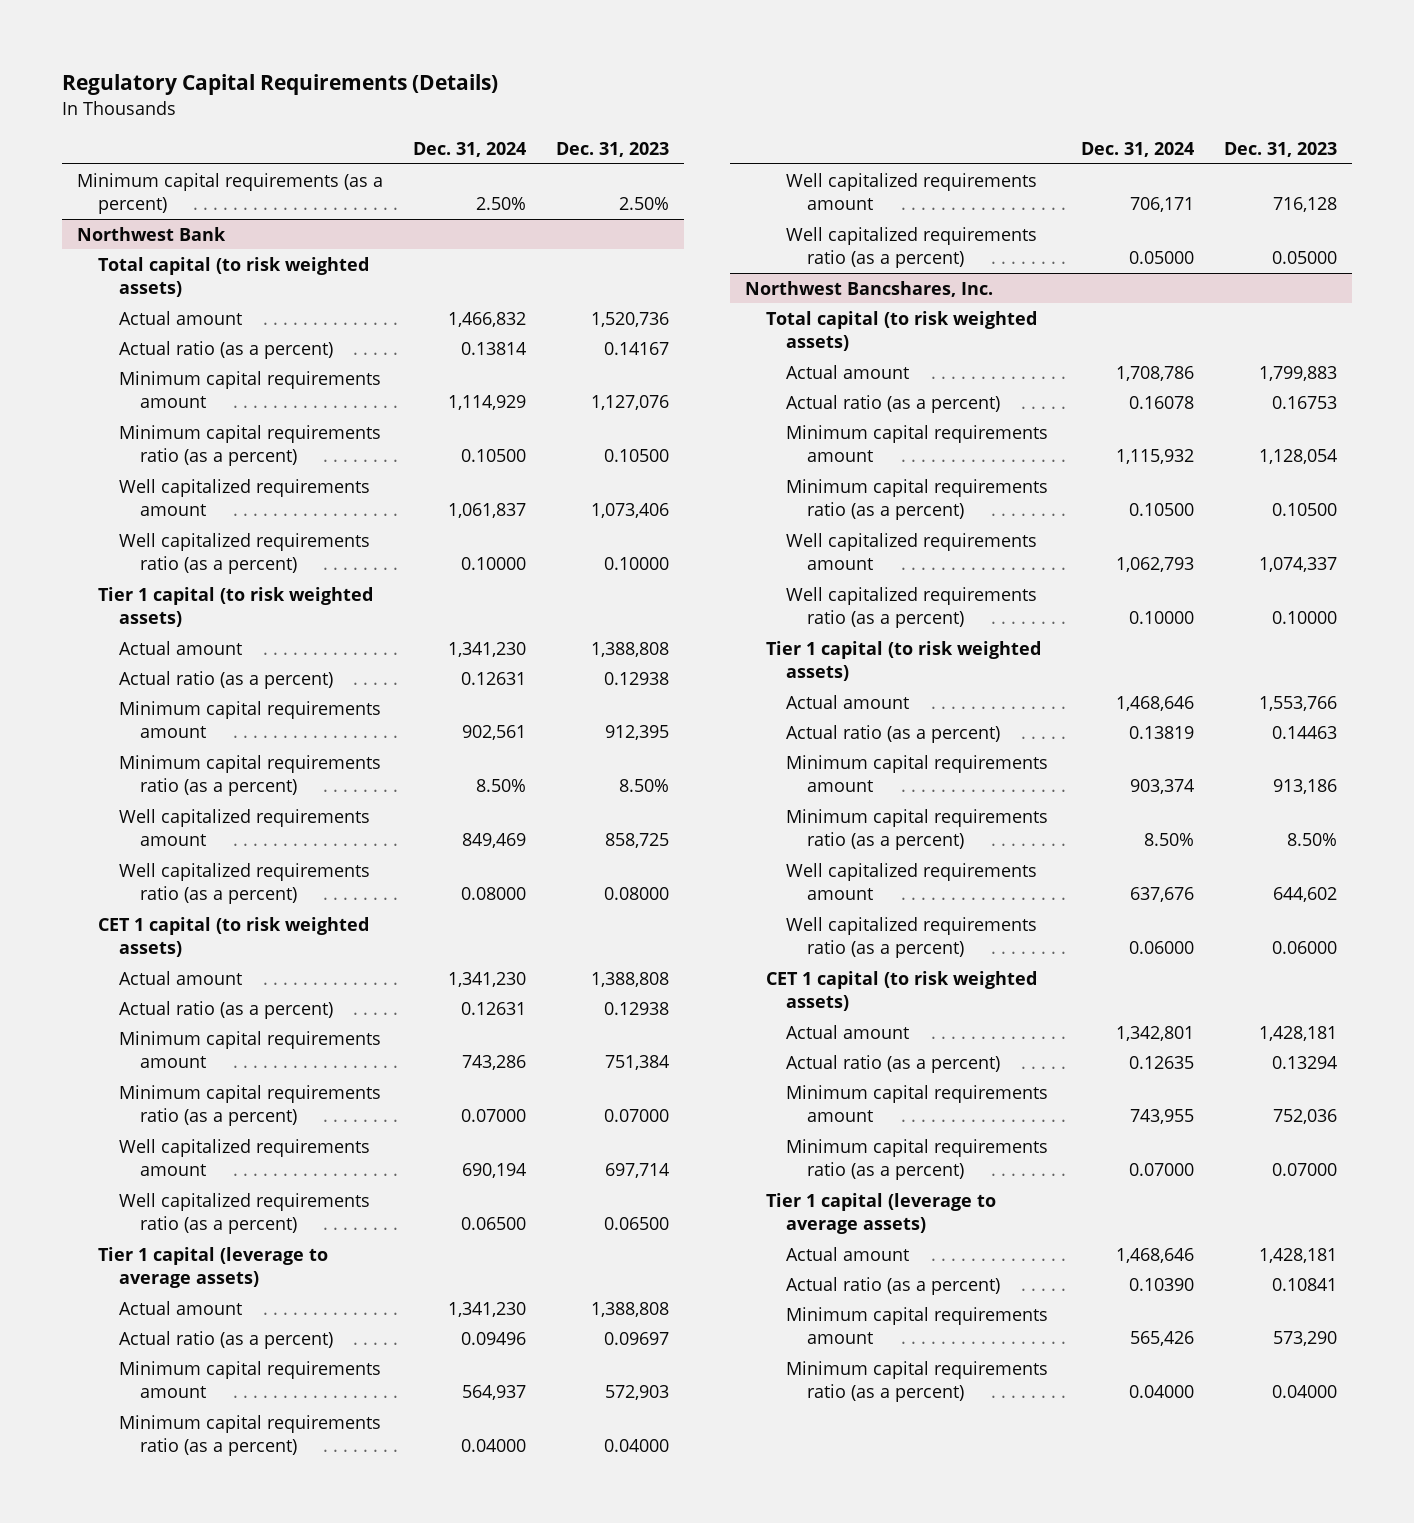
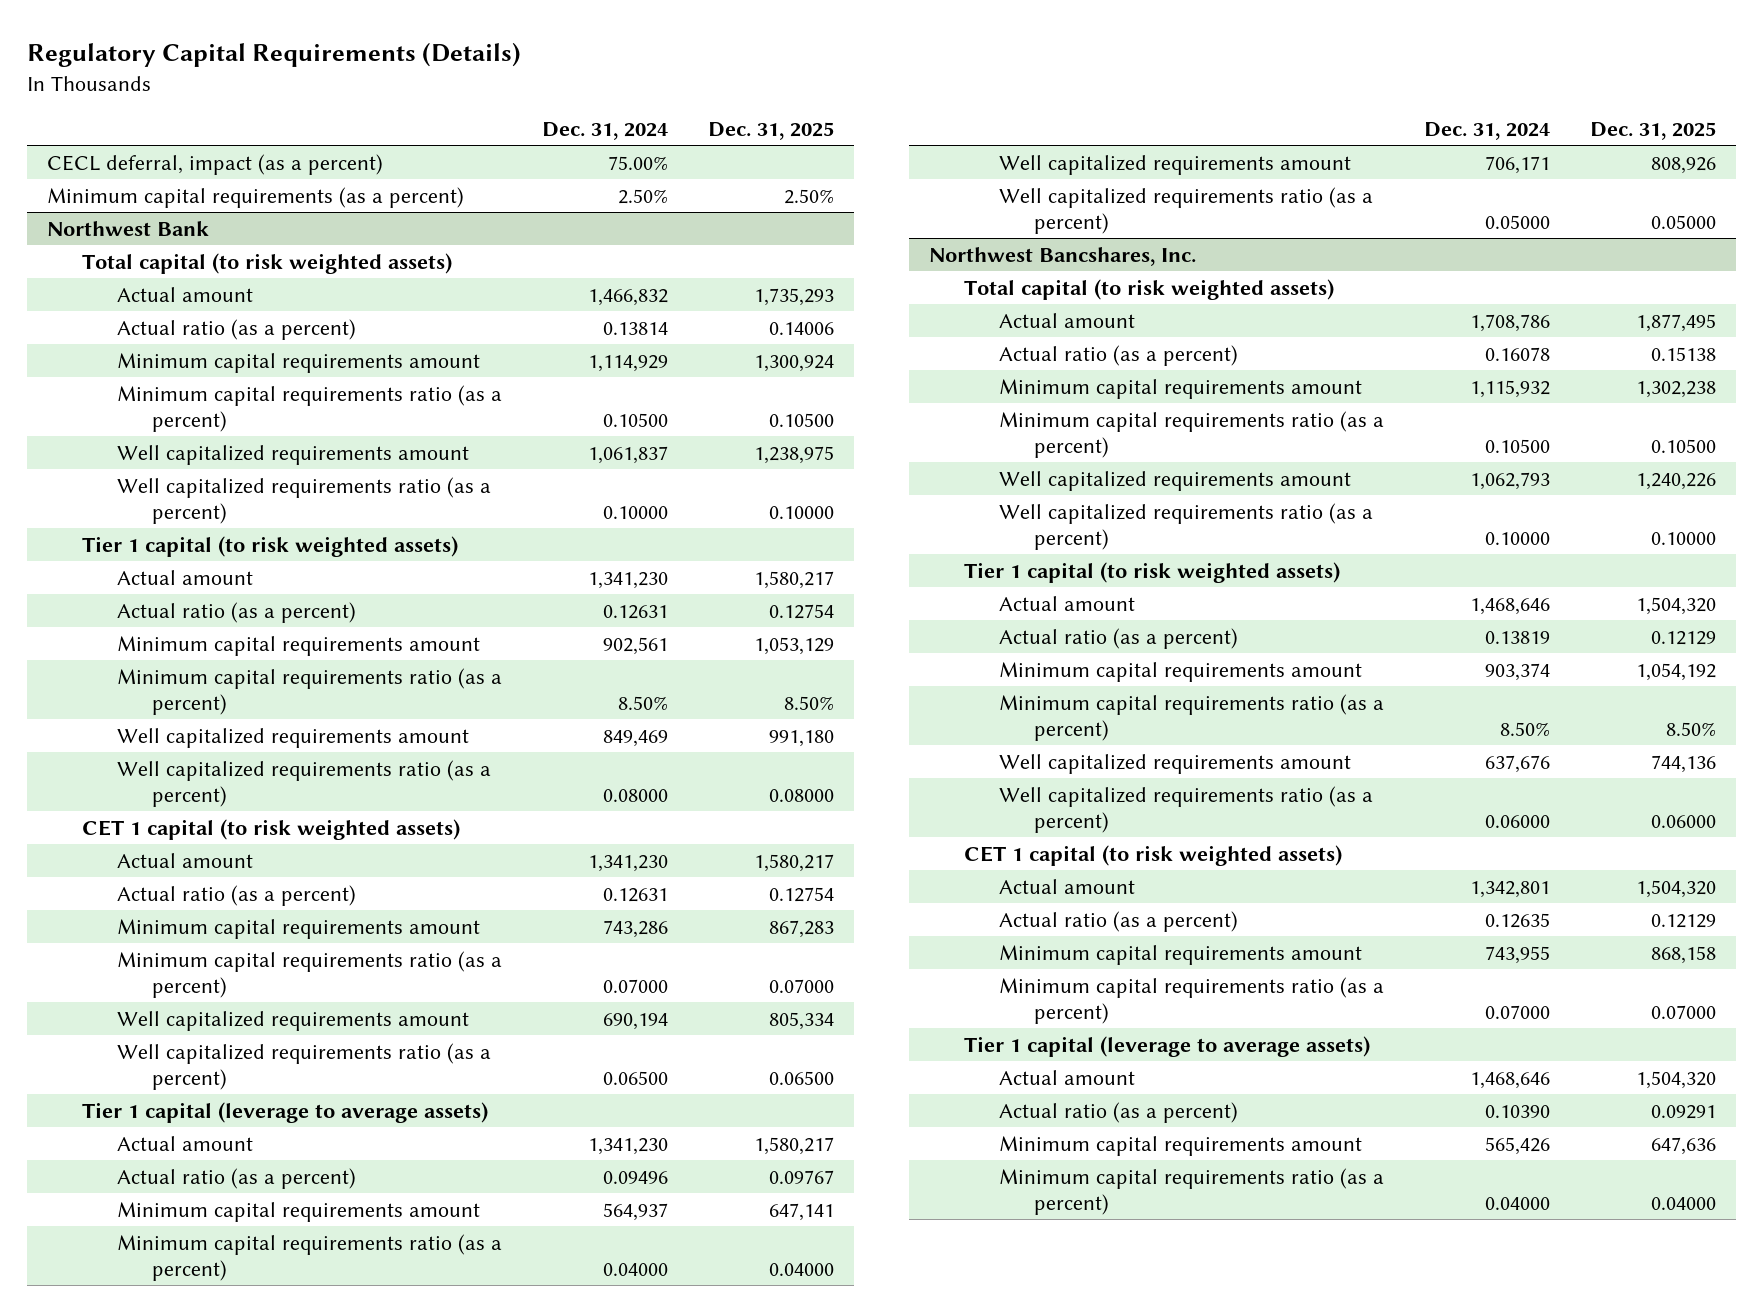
- | Dec. 31, 2024 | Dec. 31, 2023
+ | Dec. 31, 2024 | Dec. 31, 2025
+ CECL deferral, impact (as a percent) | 75.00% |

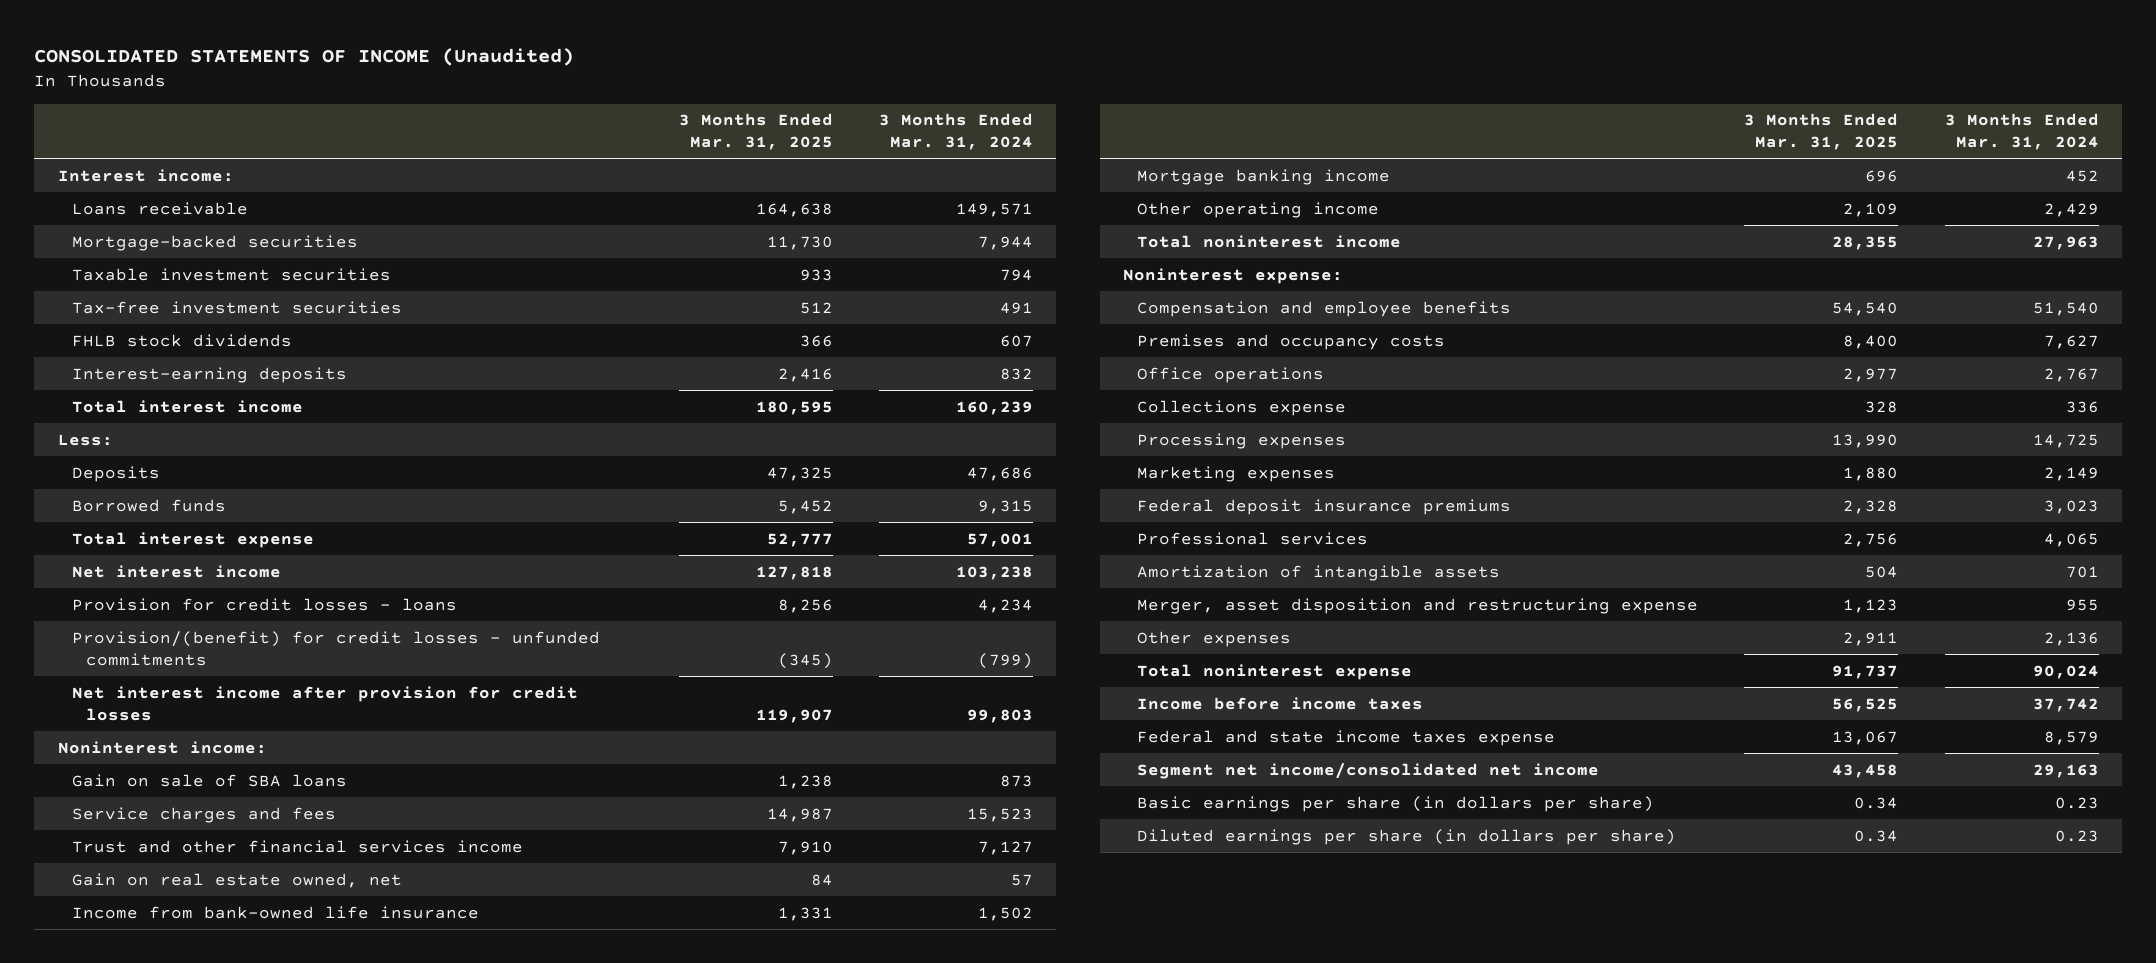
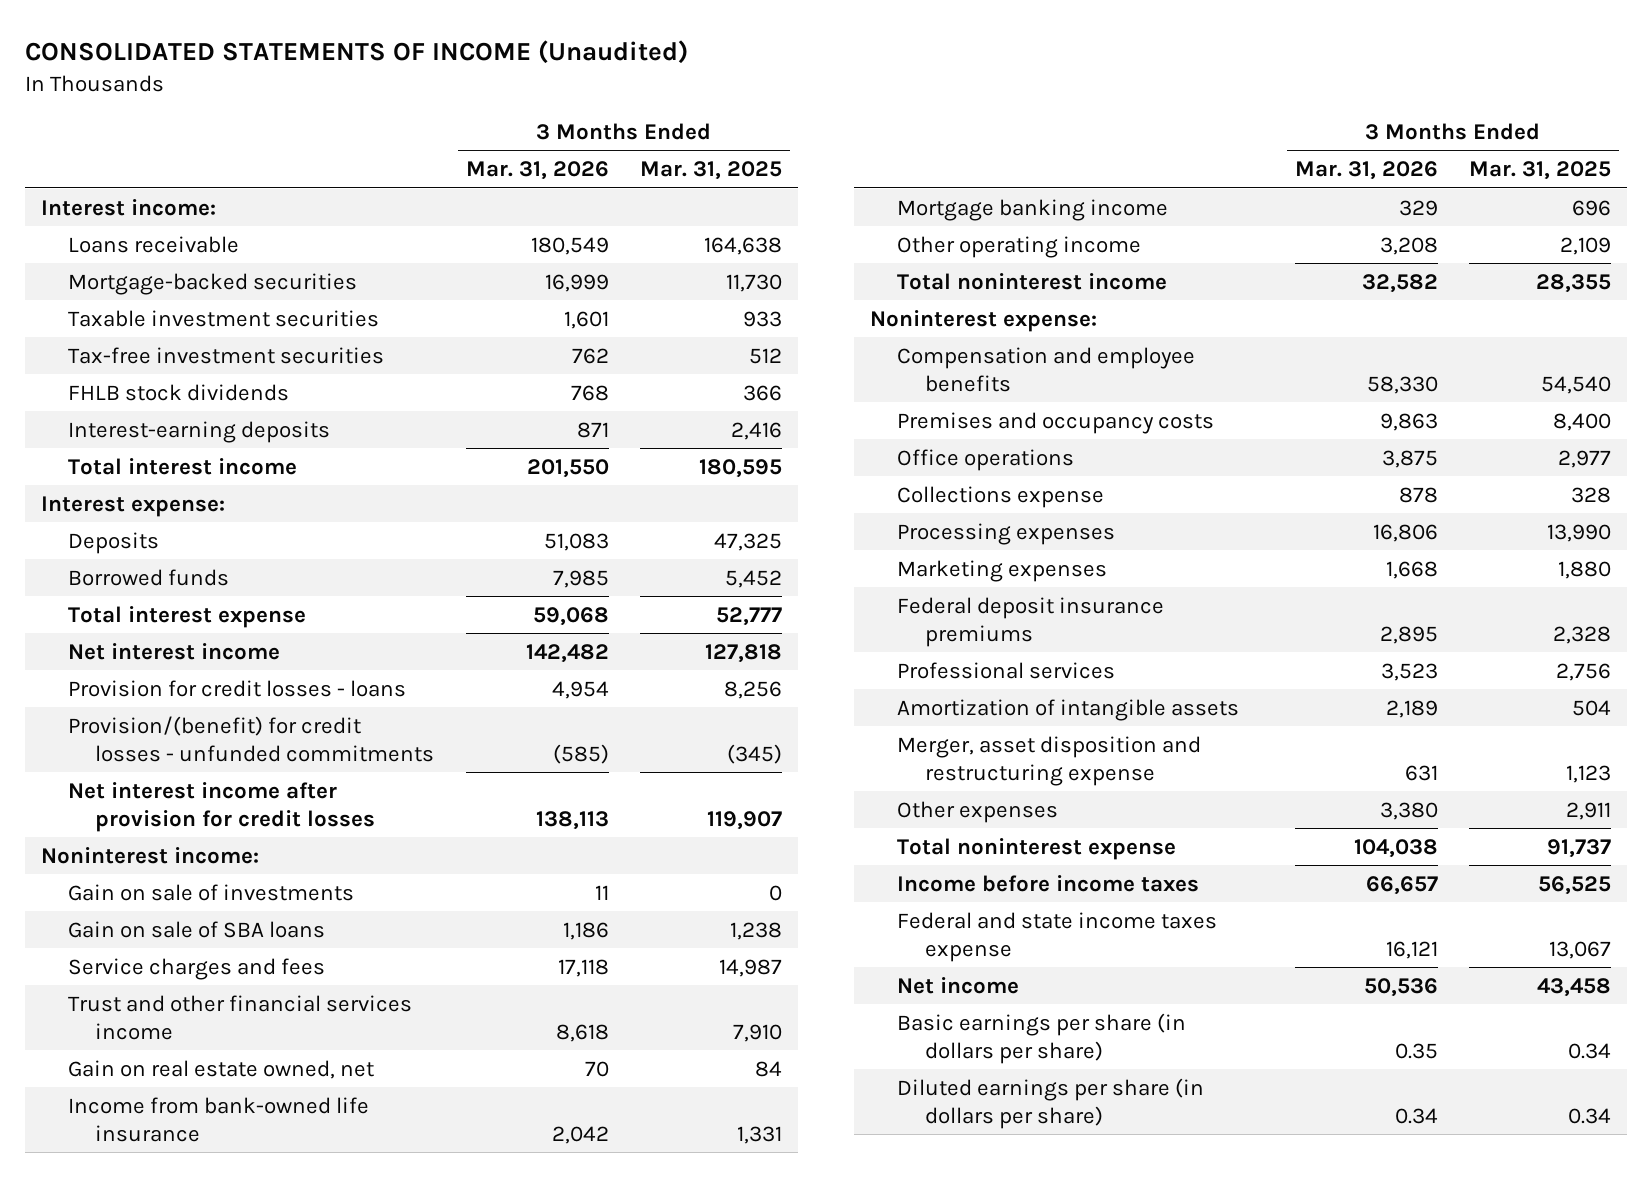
- | 3 Months Ended Mar. 31, 2025 | 3 Months Ended Mar. 31, 2024
+ | 3 Months Ended Mar. 31, 2026 | 3 Months Ended Mar. 31, 2025
- Less:
+ Interest expense:
+ Gain on sale of investments | 11 | 0
- Segment net income/consolidated net income | 43,458 | 29,163
+ Net income | 50,536 | 43,458

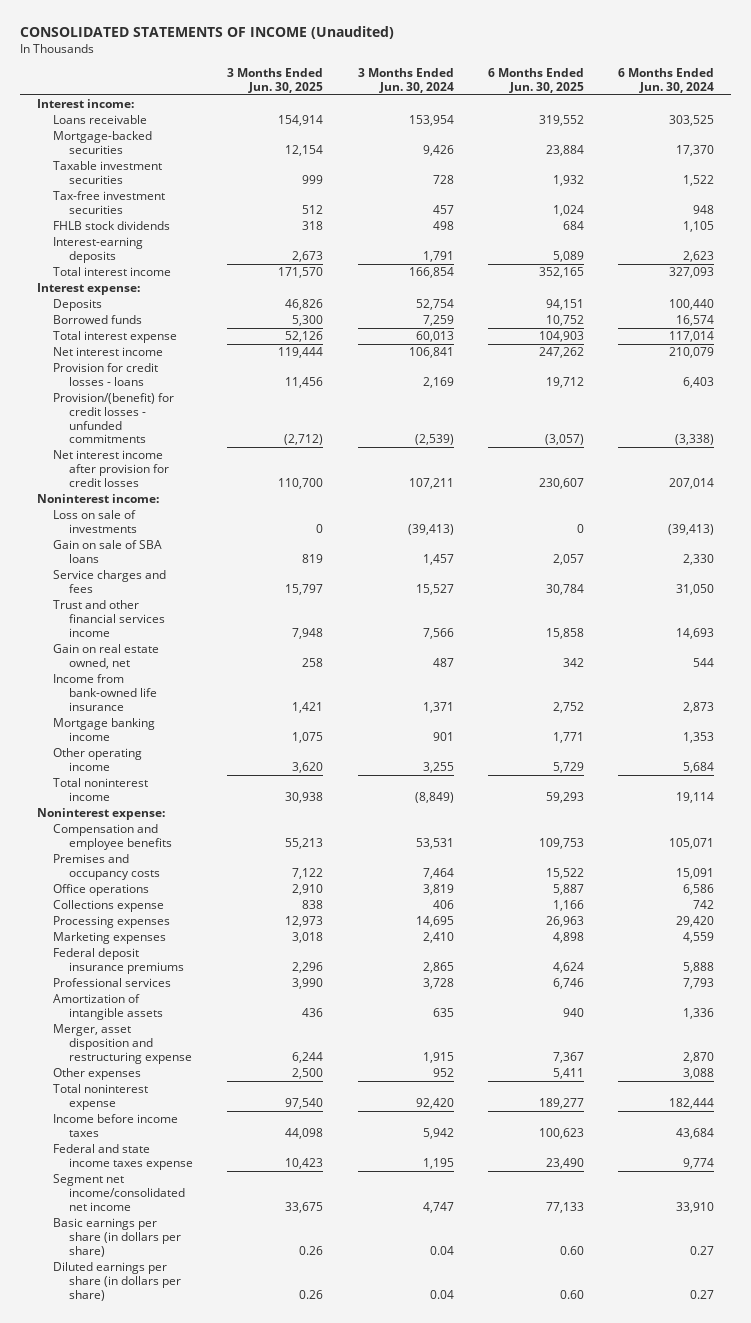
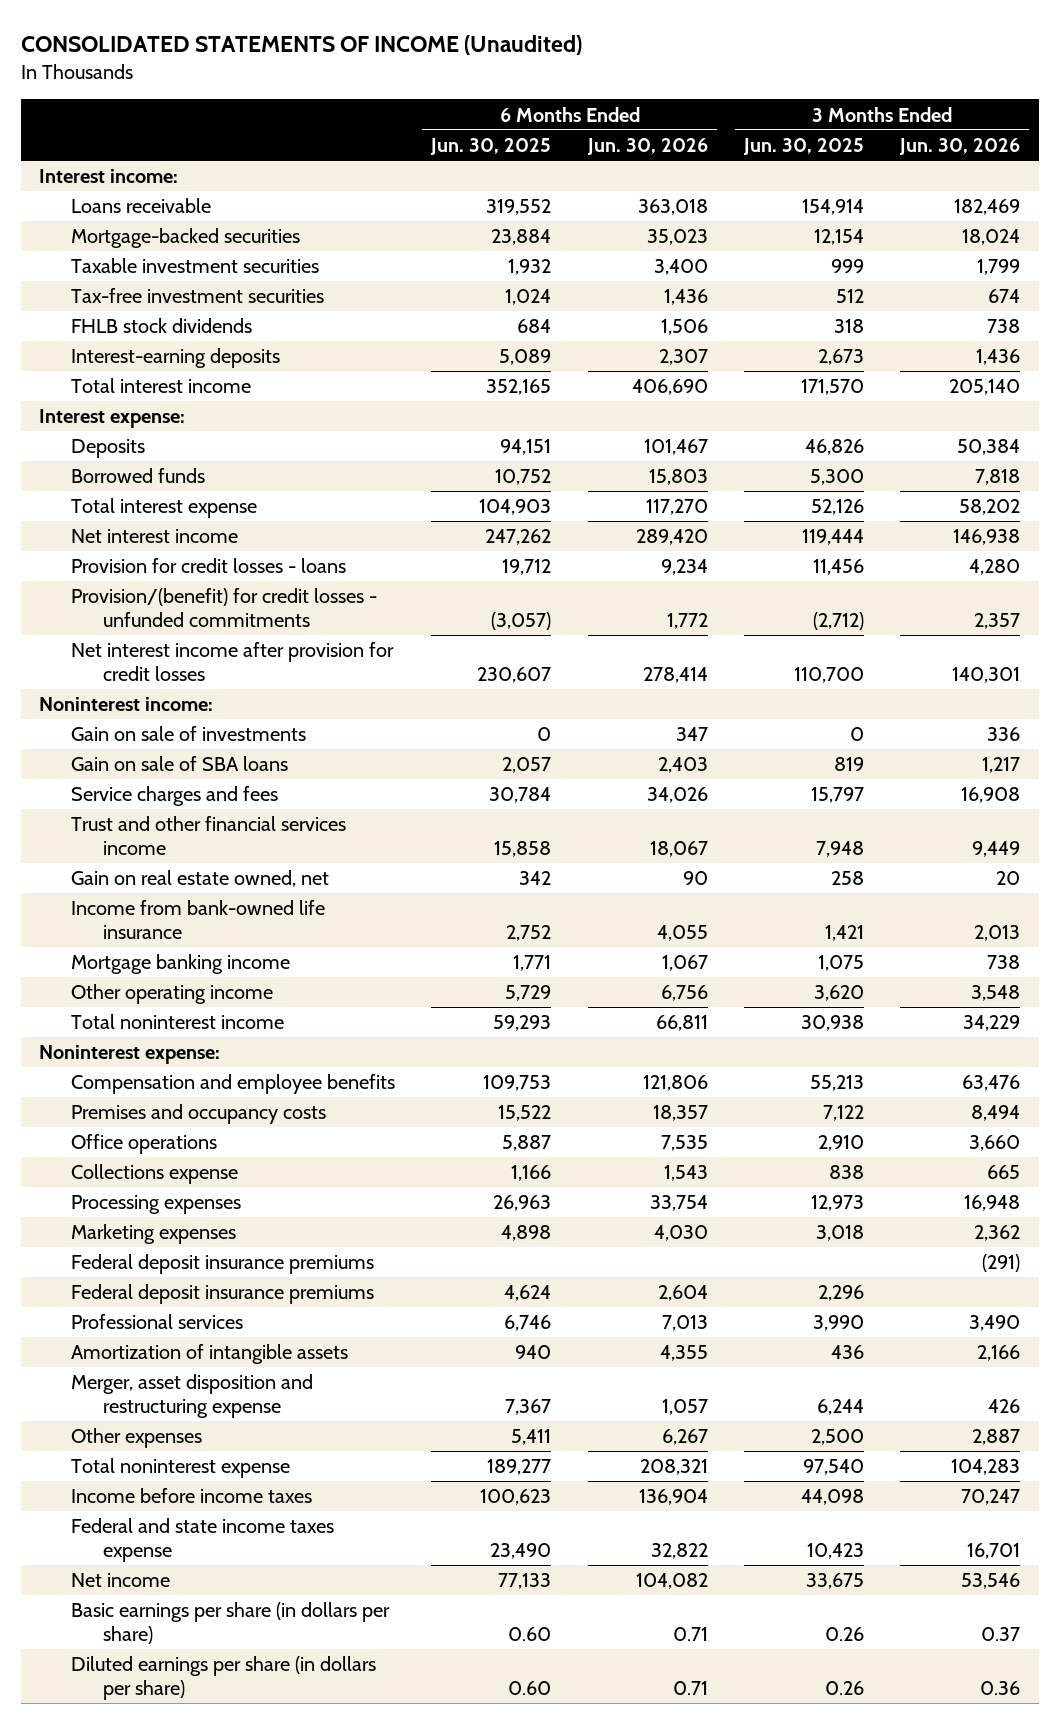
- | 3 Months Ended Jun. 30, 2025 | 3 Months Ended Jun. 30, 2024 | 6 Months Ended Jun. 30, 2025 | 6 Months Ended Jun. 30, 2024
+ | 6 Months Ended Jun. 30, 2025 | 6 Months Ended Jun. 30, 2026 | 3 Months Ended Jun. 30, 2025 | 3 Months Ended Jun. 30, 2026
- Loss on sale of investments | 0 | (39,413) | 0 | (39,413)
+ Gain on sale of investments | 0 | 347 | 0 | 336
+ Federal deposit insurance premiums | | | | (291)
- Segment net income/consolidated net income | 33,675 | 4,747 | 77,133 | 33,910
+ Net income | 77,133 | 104,082 | 33,675 | 53,546

